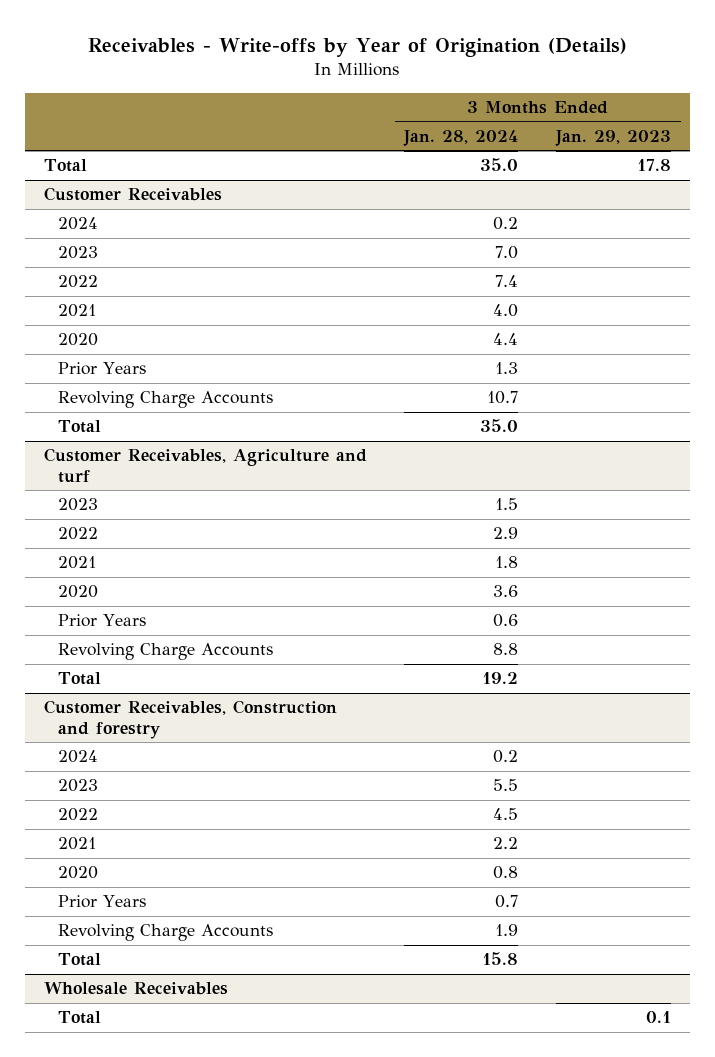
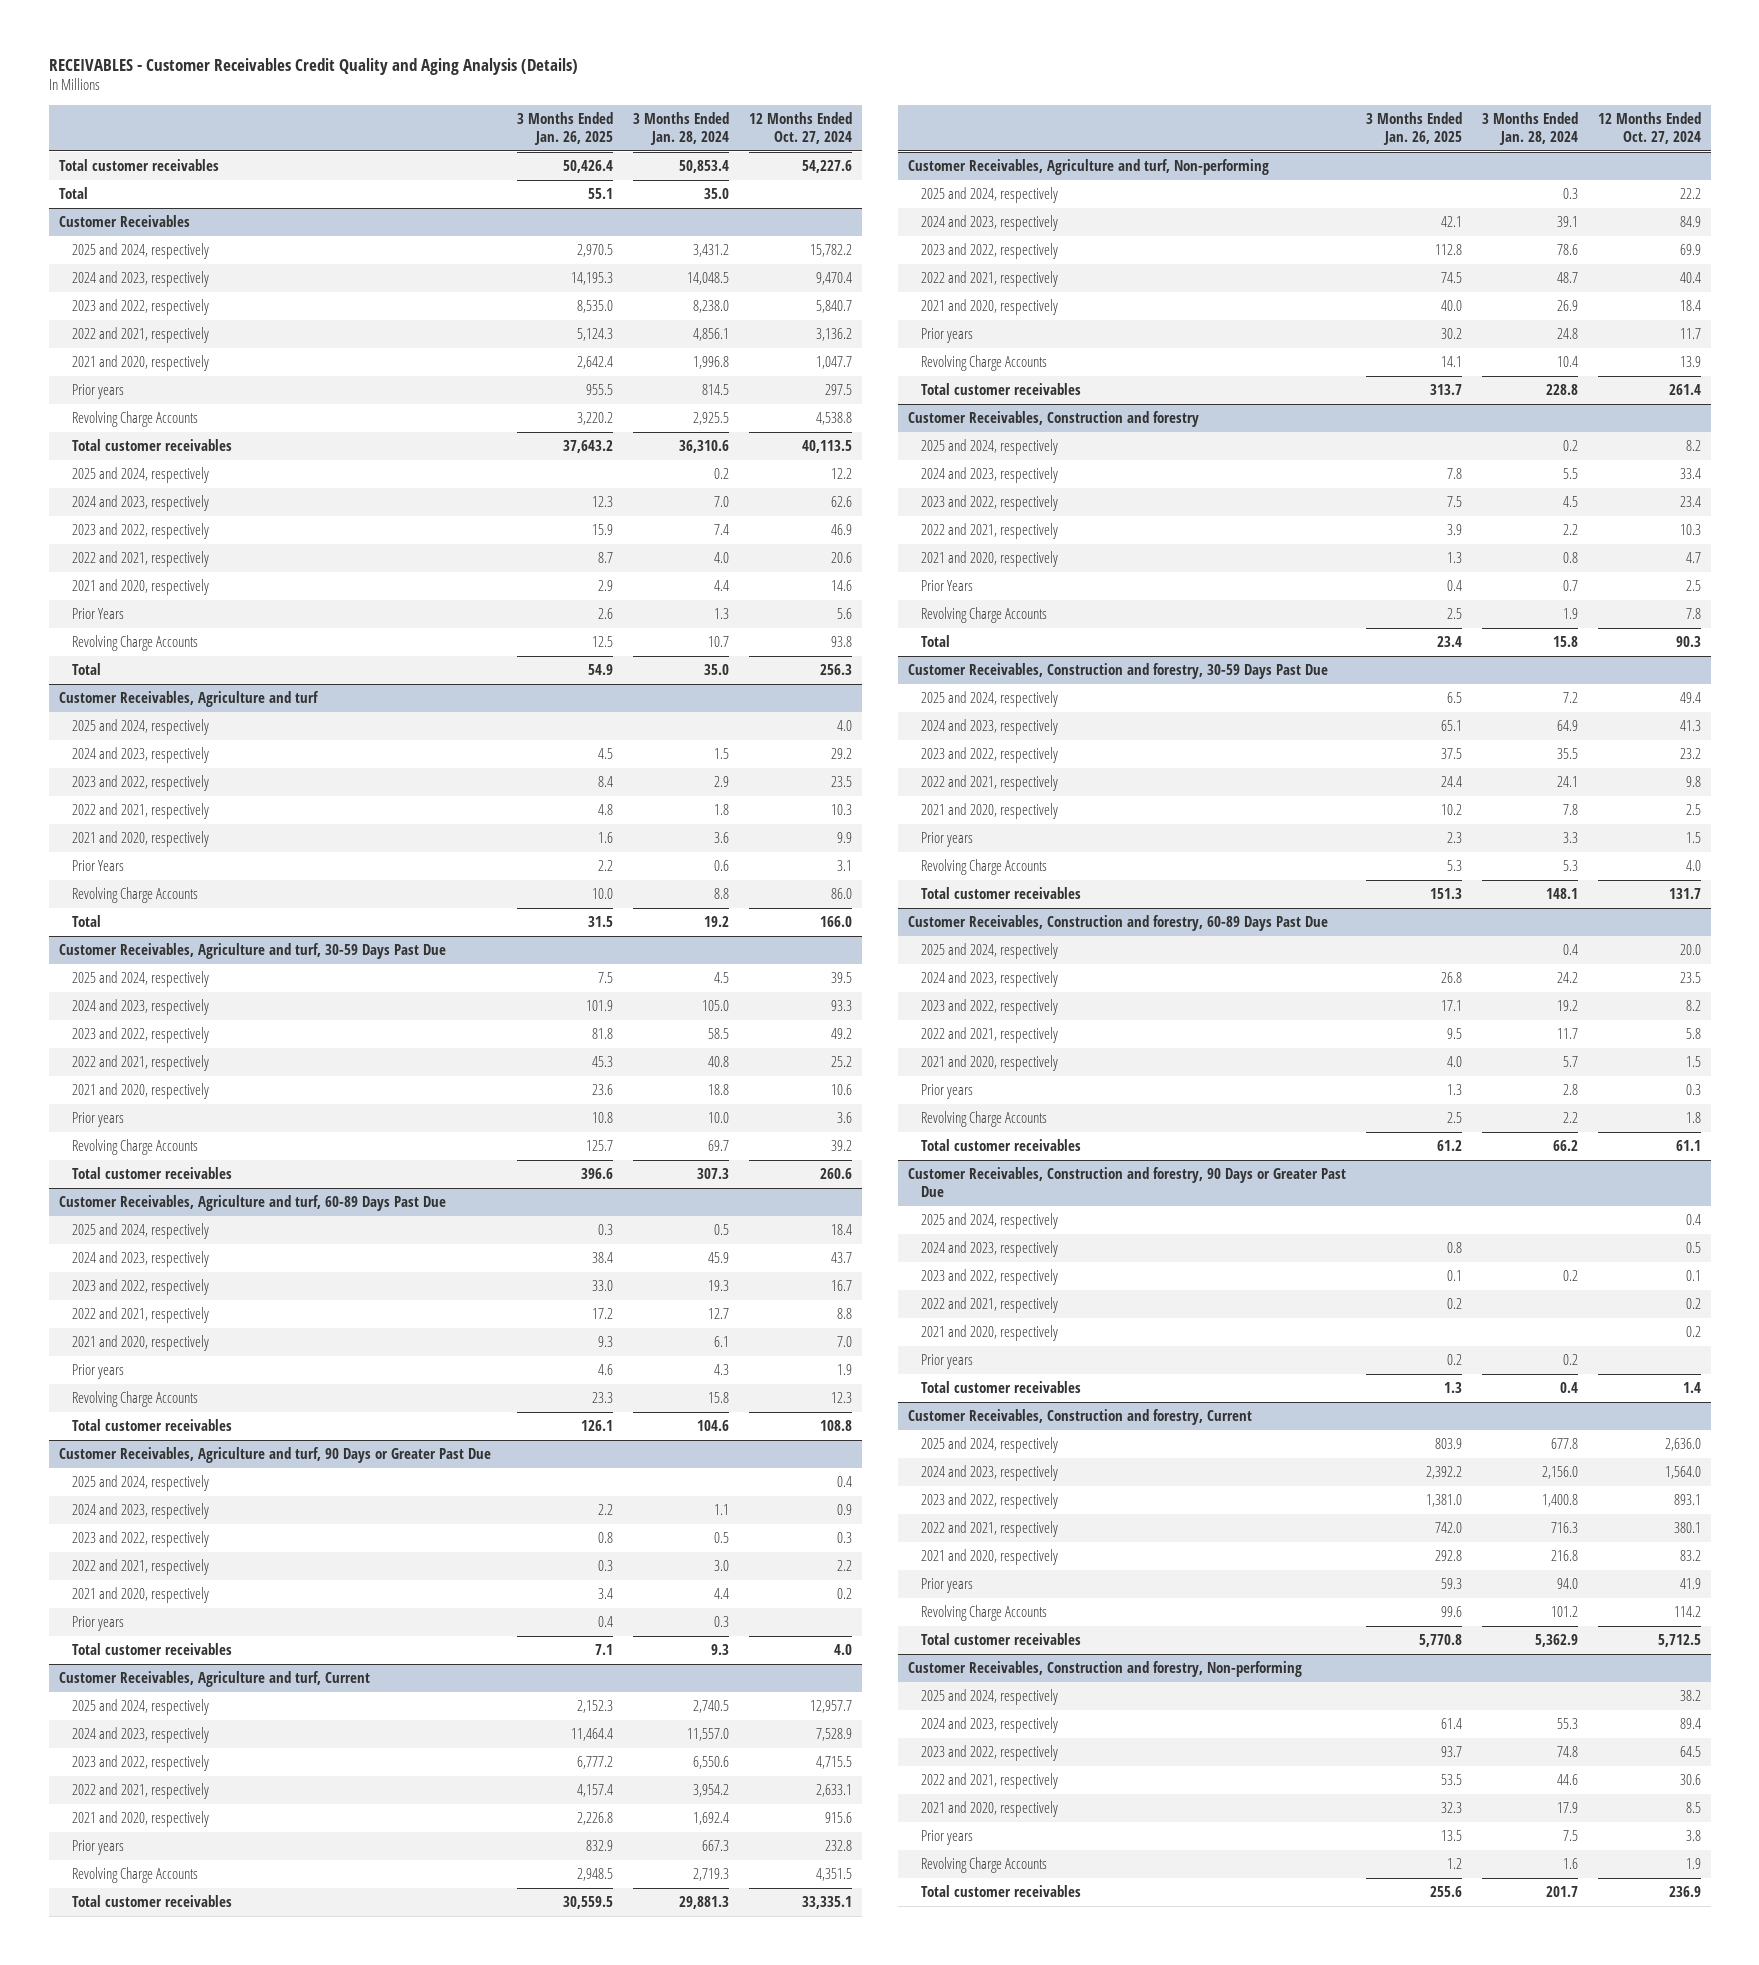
- Receivables - Write-offs by Year of Origination (Details)
+ RECEIVABLES - Customer Receivables Credit Quality and Aging Analysis (Details)
- | 3 Months Ended Jan. 28, 2024 | 3 Months Ended Jan. 29, 2023
+ | 3 Months Ended Jan. 26, 2025 | 3 Months Ended Jan. 28, 2024 | 12 Months Ended Oct. 27, 2024
+ Total customer receivables | 50,426.4 | 50,853.4 | 54,227.6
@ Customer Receivables
- 2024 | 0.2 |
- 2023 | 7.0 |
- 2022 | 7.4 |
- 2021 | 4.0 |
- 2020 | 4.4 |
+ 2025 and 2024, respectively | 2,970.5 | 3,431.2 | 15,782.2
+ 2024 and 2023, respectively | 14,195.3 | 14,048.5 | 9,470.4
+ 2023 and 2022, respectively | 8,535.0 | 8,238.0 | 5,840.7
+ 2022 and 2021, respectively | 5,124.3 | 4,856.1 | 3,136.2
+ 2021 and 2020, respectively | 2,642.4 | 1,996.8 | 1,047.7
+ Prior years | 955.5 | 814.5 | 297.5
+ Revolving Charge Accounts | 3,220.2 | 2,925.5 | 4,538.8
+ Total customer receivables | 37,643.2 | 36,310.6 | 40,113.5
+ 2025 and 2024, respectively | | 0.2 | 12.2
+ 2024 and 2023, respectively | 12.3 | 7.0 | 62.6
+ 2023 and 2022, respectively | 15.9 | 7.4 | 46.9
+ 2022 and 2021, respectively | 8.7 | 4.0 | 20.6
+ 2021 and 2020, respectively | 2.9 | 4.4 | 14.6
@ Customer Receivables, Agriculture and turf
- 2023 | 1.5 |
- 2022 | 2.9 |
- 2021 | 1.8 |
- 2020 | 3.6 |
+ 2025 and 2024, respectively | | | 4.0
+ 2024 and 2023, respectively | 4.5 | 1.5 | 29.2
+ 2023 and 2022, respectively | 8.4 | 2.9 | 23.5
+ 2022 and 2021, respectively | 4.8 | 1.8 | 10.3
+ 2021 and 2020, respectively | 1.6 | 3.6 | 9.9
+ Customer Receivables, Agriculture and turf, 30-59 Days Past Due
+ 2025 and 2024, respectively | 7.5 | 4.5 | 39.5
+ 2024 and 2023, respectively | 101.9 | 105.0 | 93.3
+ 2023 and 2022, respectively | 81.8 | 58.5 | 49.2
+ 2022 and 2021, respectively | 45.3 | 40.8 | 25.2
+ 2021 and 2020, respectively | 23.6 | 18.8 | 10.6
+ Prior years | 10.8 | 10.0 | 3.6
+ Revolving Charge Accounts | 125.7 | 69.7 | 39.2
+ Total customer receivables | 396.6 | 307.3 | 260.6
+ Customer Receivables, Agriculture and turf, 60-89 Days Past Due
+ 2025 and 2024, respectively | 0.3 | 0.5 | 18.4
+ 2024 and 2023, respectively | 38.4 | 45.9 | 43.7
+ 2023 and 2022, respectively | 33.0 | 19.3 | 16.7
+ 2022 and 2021, respectively | 17.2 | 12.7 | 8.8
+ 2021 and 2020, respectively | 9.3 | 6.1 | 7.0
+ Prior years | 4.6 | 4.3 | 1.9
+ Revolving Charge Accounts | 23.3 | 15.8 | 12.3
+ Total customer receivables | 126.1 | 104.6 | 108.8
+ Customer Receivables, Agriculture and turf, 90 Days or Greater Past Due
+ 2025 and 2024, respectively | | | 0.4
+ 2024 and 2023, respectively | 2.2 | 1.1 | 0.9
+ 2023 and 2022, respectively | 0.8 | 0.5 | 0.3
+ 2022 and 2021, respectively | 0.3 | 3.0 | 2.2
+ 2021 and 2020, respectively | 3.4 | 4.4 | 0.2
+ Prior years | 0.4 | 0.3 |
+ Total customer receivables | 7.1 | 9.3 | 4.0
+ Customer Receivables, Agriculture and turf, Current
+ 2025 and 2024, respectively | 2,152.3 | 2,740.5 | 12,957.7
+ 2024 and 2023, respectively | 11,464.4 | 11,557.0 | 7,528.9
+ 2023 and 2022, respectively | 6,777.2 | 6,550.6 | 4,715.5
+ 2022 and 2021, respectively | 4,157.4 | 3,954.2 | 2,633.1
+ 2021 and 2020, respectively | 2,226.8 | 1,692.4 | 915.6
+ Prior years | 832.9 | 667.3 | 232.8
+ Revolving Charge Accounts | 2,948.5 | 2,719.3 | 4,351.5
+ Total customer receivables | 30,559.5 | 29,881.3 | 33,335.1
+ Customer Receivables, Agriculture and turf, Non-performing
+ 2025 and 2024, respectively | | 0.3 | 22.2
+ 2024 and 2023, respectively | 42.1 | 39.1 | 84.9
+ 2023 and 2022, respectively | 112.8 | 78.6 | 69.9
+ 2022 and 2021, respectively | 74.5 | 48.7 | 40.4
+ 2021 and 2020, respectively | 40.0 | 26.9 | 18.4
+ Prior years | 30.2 | 24.8 | 11.7
+ Revolving Charge Accounts | 14.1 | 10.4 | 13.9
+ Total customer receivables | 313.7 | 228.8 | 261.4
@ Customer Receivables, Construction and forestry
- 2024 | 0.2 |
- 2023 | 5.5 |
- 2022 | 4.5 |
- 2021 | 2.2 |
- 2020 | 0.8 |
+ 2025 and 2024, respectively | | 0.2 | 8.2
+ 2024 and 2023, respectively | 7.8 | 5.5 | 33.4
+ 2023 and 2022, respectively | 7.5 | 4.5 | 23.4
+ 2022 and 2021, respectively | 3.9 | 2.2 | 10.3
+ 2021 and 2020, respectively | 1.3 | 0.8 | 4.7
- Wholesale Receivables
- Total | | 0.1
+ Customer Receivables, Construction and forestry, 30-59 Days Past Due
+ 2025 and 2024, respectively | 6.5 | 7.2 | 49.4
+ 2024 and 2023, respectively | 65.1 | 64.9 | 41.3
+ 2023 and 2022, respectively | 37.5 | 35.5 | 23.2
+ 2022 and 2021, respectively | 24.4 | 24.1 | 9.8
+ 2021 and 2020, respectively | 10.2 | 7.8 | 2.5
+ Prior years | 2.3 | 3.3 | 1.5
+ Revolving Charge Accounts | 5.3 | 5.3 | 4.0
+ Total customer receivables | 151.3 | 148.1 | 131.7
+ Customer Receivables, Construction and forestry, 60-89 Days Past Due
+ 2025 and 2024, respectively | | 0.4 | 20.0
+ 2024 and 2023, respectively | 26.8 | 24.2 | 23.5
+ 2023 and 2022, respectively | 17.1 | 19.2 | 8.2
+ 2022 and 2021, respectively | 9.5 | 11.7 | 5.8
+ 2021 and 2020, respectively | 4.0 | 5.7 | 1.5
+ Prior years | 1.3 | 2.8 | 0.3
+ Revolving Charge Accounts | 2.5 | 2.2 | 1.8
+ Total customer receivables | 61.2 | 66.2 | 61.1
+ Customer Receivables, Construction and forestry, 90 Days or Greater Past Due
+ 2025 and 2024, respectively | | | 0.4
+ 2024 and 2023, respectively | 0.8 | | 0.5
+ 2023 and 2022, respectively | 0.1 | 0.2 | 0.1
+ 2022 and 2021, respectively | 0.2 | | 0.2
+ 2021 and 2020, respectively | | | 0.2
+ Prior years | 0.2 | 0.2 |
+ Total customer receivables | 1.3 | 0.4 | 1.4
+ Customer Receivables, Construction and forestry, Current
+ 2025 and 2024, respectively | 803.9 | 677.8 | 2,636.0
+ 2024 and 2023, respectively | 2,392.2 | 2,156.0 | 1,564.0
+ 2023 and 2022, respectively | 1,381.0 | 1,400.8 | 893.1
+ 2022 and 2021, respectively | 742.0 | 716.3 | 380.1
+ 2021 and 2020, respectively | 292.8 | 216.8 | 83.2
+ Prior years | 59.3 | 94.0 | 41.9
+ Revolving Charge Accounts | 99.6 | 101.2 | 114.2
+ Total customer receivables | 5,770.8 | 5,362.9 | 5,712.5
+ Customer Receivables, Construction and forestry, Non-performing
+ 2025 and 2024, respectively | | | 38.2
+ 2024 and 2023, respectively | 61.4 | 55.3 | 89.4
+ 2023 and 2022, respectively | 93.7 | 74.8 | 64.5
+ 2022 and 2021, respectively | 53.5 | 44.6 | 30.6
+ 2021 and 2020, respectively | 32.3 | 17.9 | 8.5
+ Prior years | 13.5 | 7.5 | 3.8
+ Revolving Charge Accounts | 1.2 | 1.6 | 1.9
+ Total customer receivables | 255.6 | 201.7 | 236.9

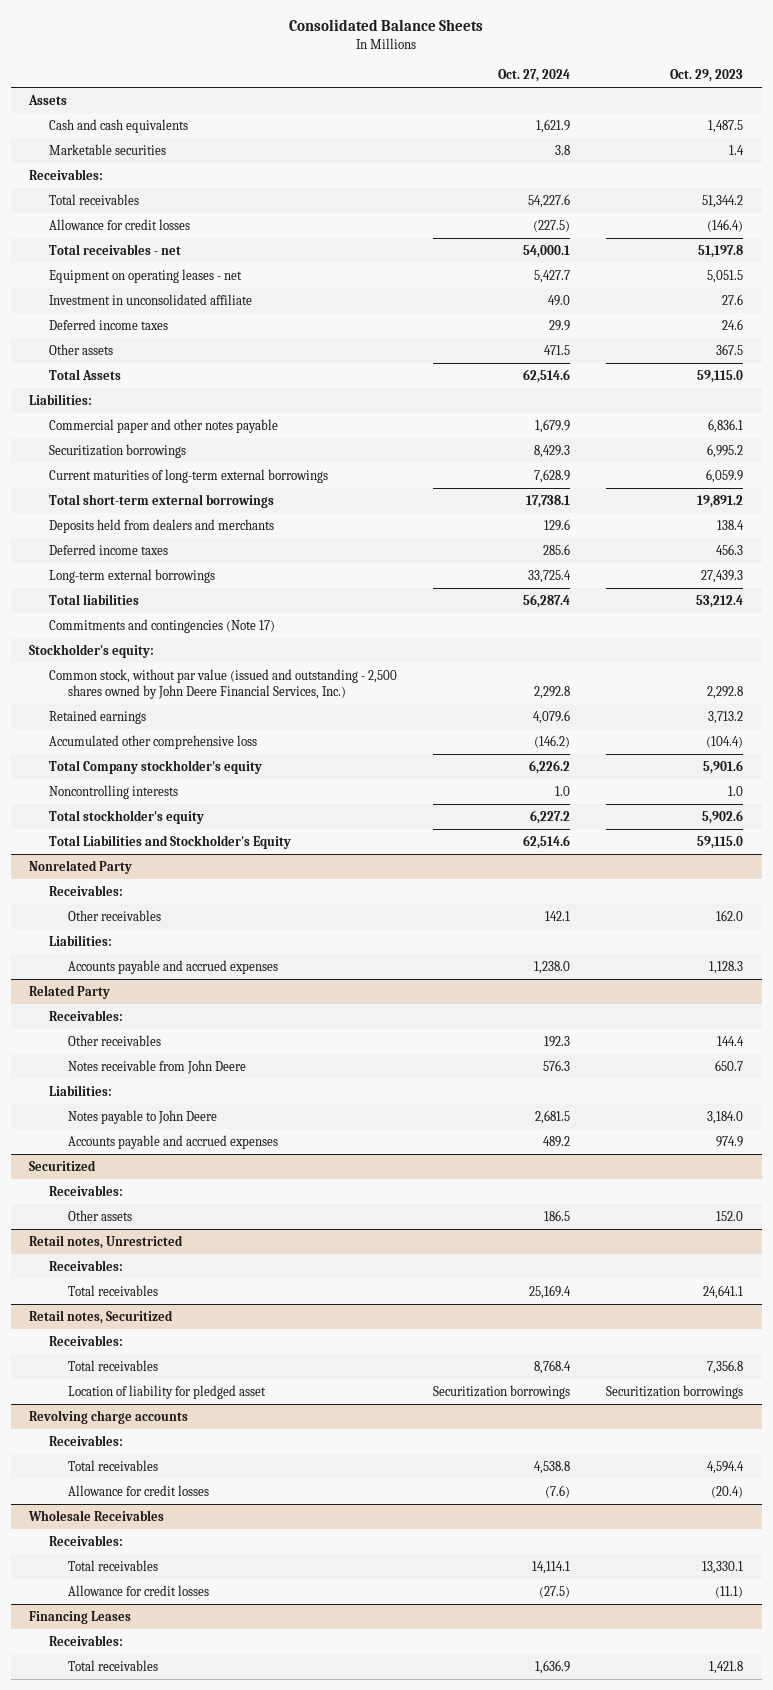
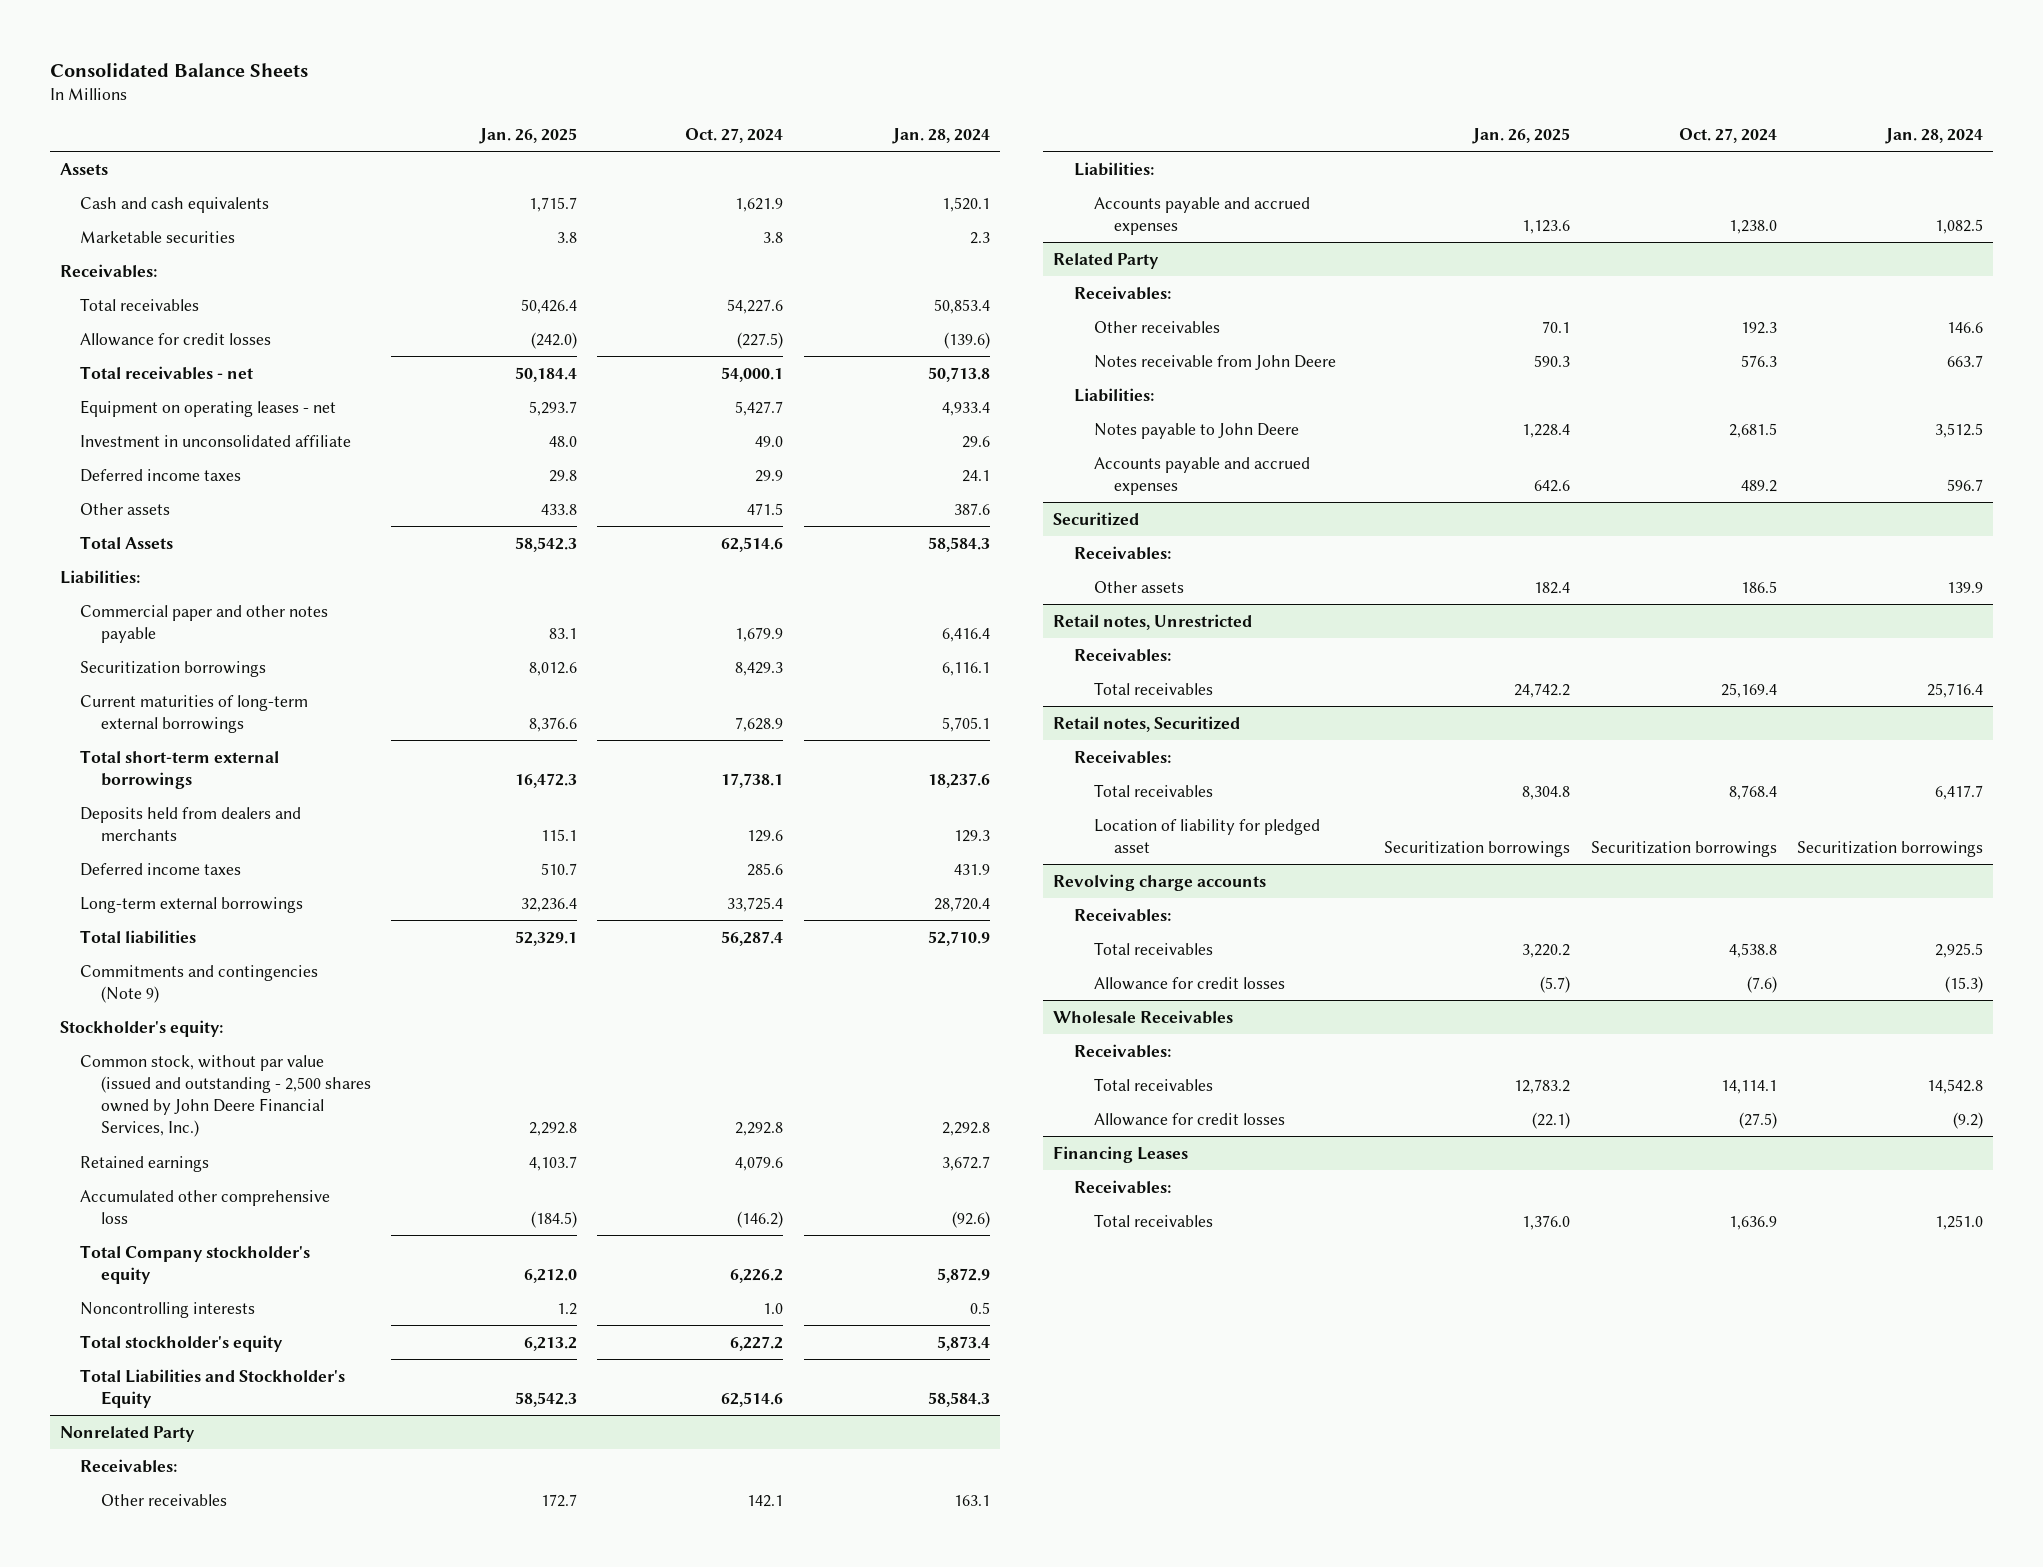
- | Oct. 27, 2024 | Oct. 29, 2023
+ | Jan. 26, 2025 | Oct. 27, 2024 | Jan. 28, 2024
- Commitments and contingencies (Note 17)
+ Commitments and contingencies (Note 9)

